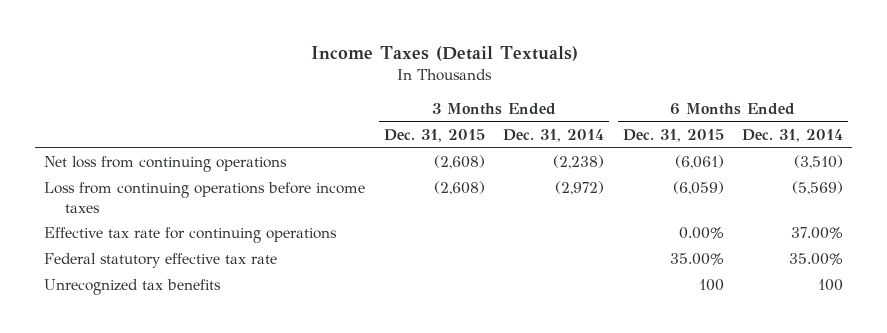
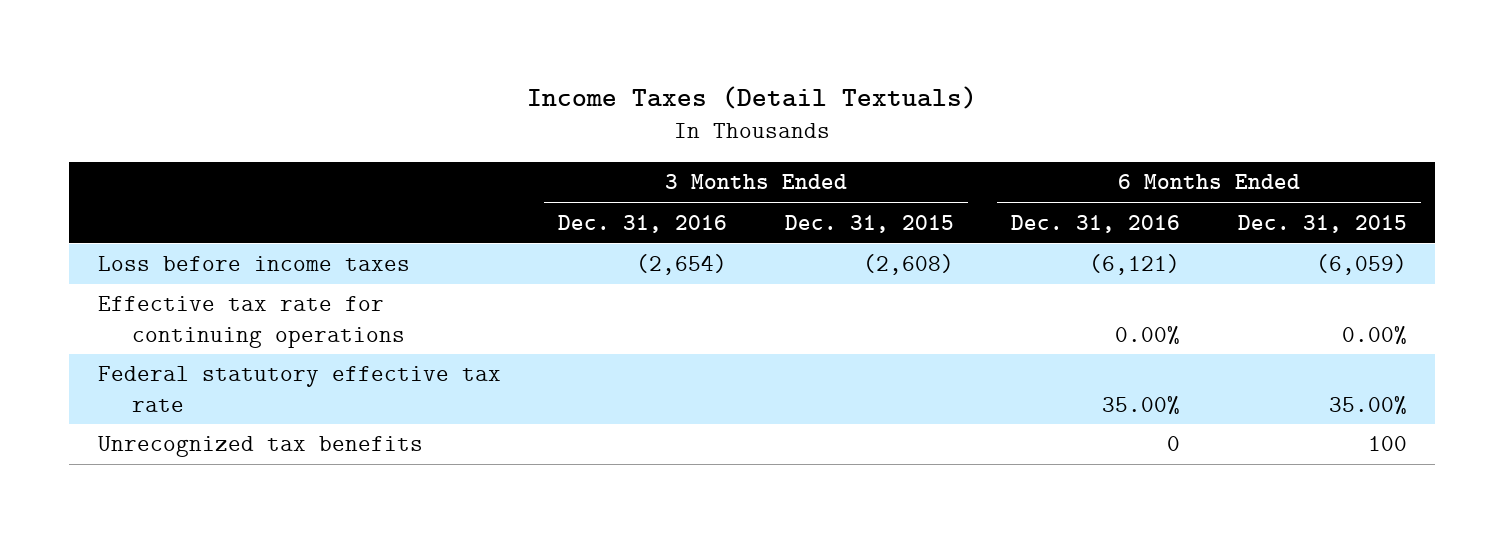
- | 3 Months Ended Dec. 31, 2015 | 3 Months Ended Dec. 31, 2014 | 6 Months Ended Dec. 31, 2015 | 6 Months Ended Dec. 31, 2014
+ | 3 Months Ended Dec. 31, 2016 | 3 Months Ended Dec. 31, 2015 | 6 Months Ended Dec. 31, 2016 | 6 Months Ended Dec. 31, 2015
- Net loss from continuing operations | (2,608) | (2,238) | (6,061) | (3,510)
- Loss from continuing operations before income taxes | (2,608) | (2,972) | (6,059) | (5,569)
+ Loss before income taxes | (2,654) | (2,608) | (6,121) | (6,059)

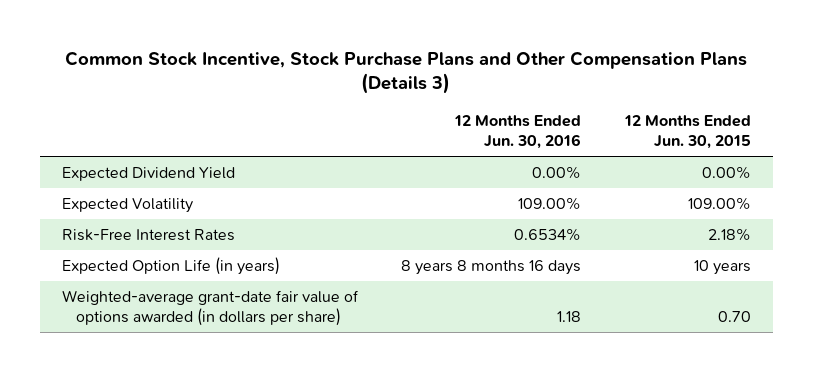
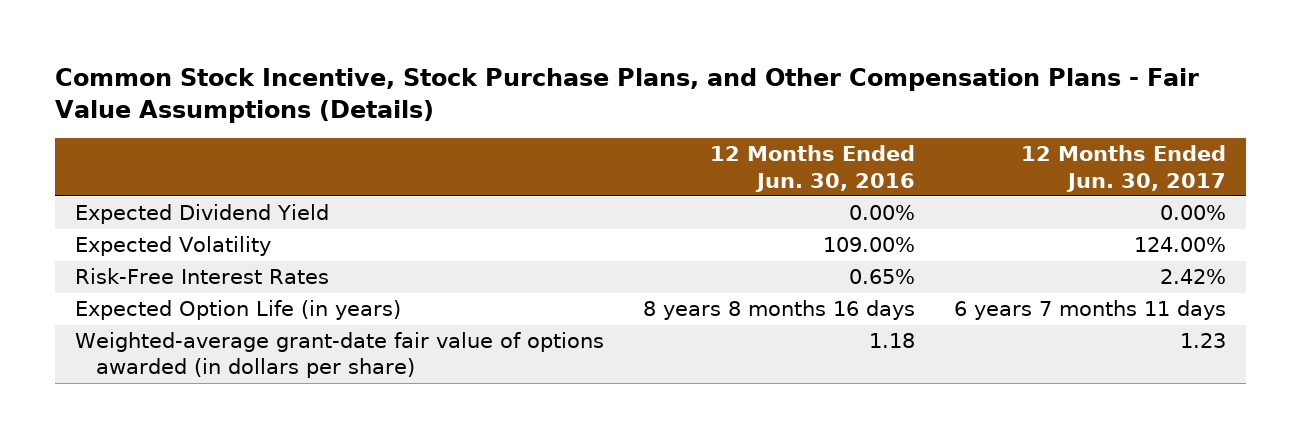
- Common Stock Incentive, Stock Purchase Plans and Other Compensation Plans (Details 3)
+ Common Stock Incentive, Stock Purchase Plans, and Other Compensation Plans - Fair Value Assumptions (Details)
- | 12 Months Ended Jun. 30, 2016 | 12 Months Ended Jun. 30, 2015
+ | 12 Months Ended Jun. 30, 2016 | 12 Months Ended Jun. 30, 2017
- Risk-Free Interest Rates | 0.6534% | 2.18%
+ Risk-Free Interest Rates | 0.65% | 2.42%

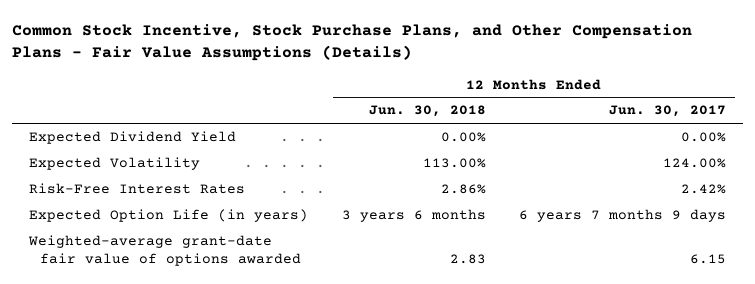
- | 12 Months Ended Jun. 30, 2016 | 12 Months Ended Jun. 30, 2017
+ | 12 Months Ended Jun. 30, 2018 | 12 Months Ended Jun. 30, 2017
- Expected Option Life (in years) | 8 years 8 months 16 days | 6 years 7 months 11 days
- Weighted-average grant-date fair value of options awarded (in dollars per share) | 1.18 | 1.23
+ Expected Option Life (in years) | 3 years 6 months | 6 years 7 months 9 days
+ Weighted-average grant-date fair value of options awarded | 2.83 | 6.15

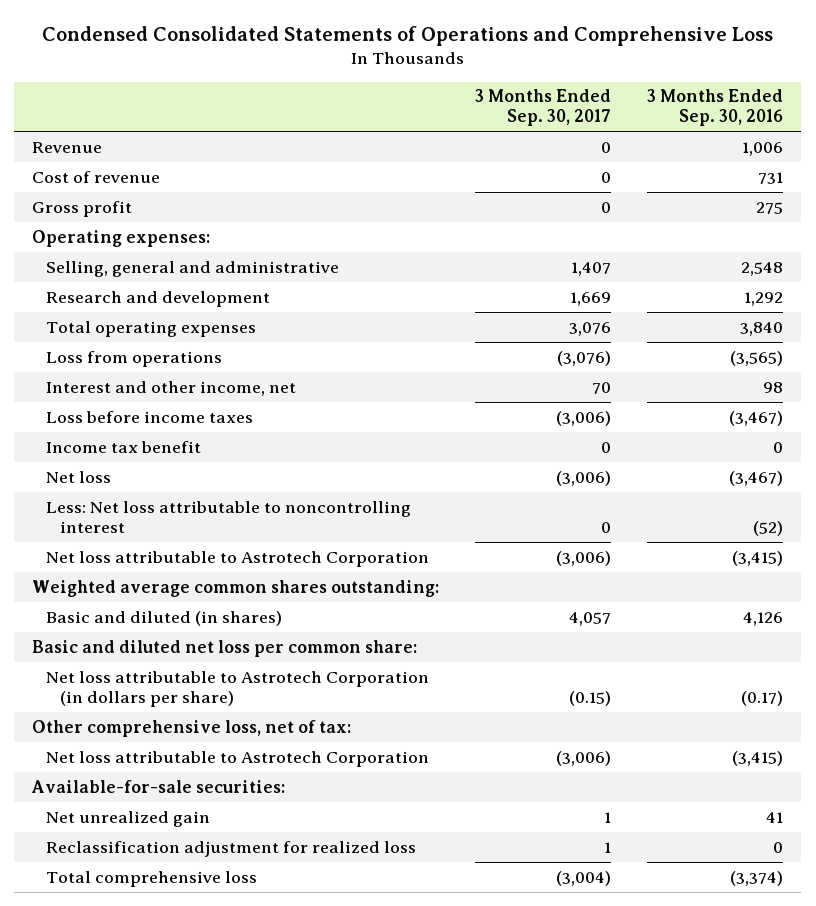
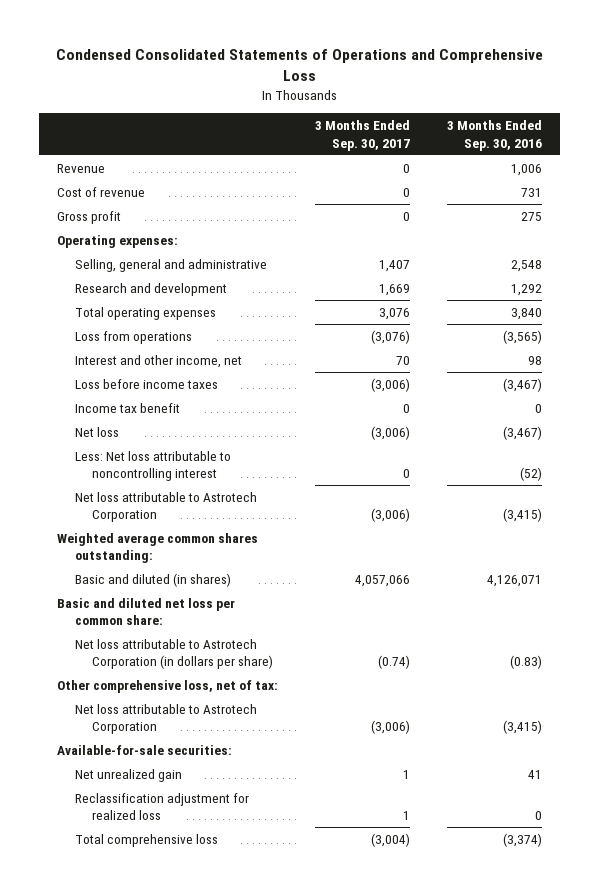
- Basic and diluted (in shares) | 4,057 | 4,126
+ Basic and diluted (in shares) | 4,057,066 | 4,126,071
- Net loss attributable to Astrotech Corporation (in dollars per share) | (0.15) | (0.17)
+ Net loss attributable to Astrotech Corporation (in dollars per share) | (0.74) | (0.83)

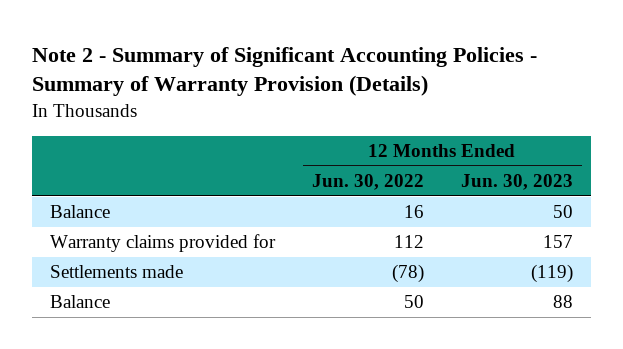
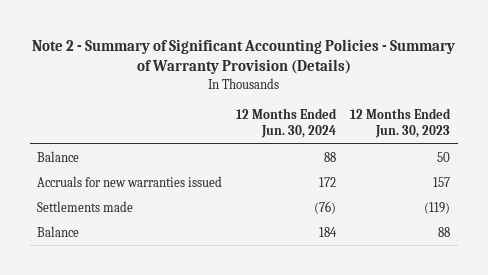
- | 12 Months Ended Jun. 30, 2022 | 12 Months Ended Jun. 30, 2023
+ | 12 Months Ended Jun. 30, 2024 | 12 Months Ended Jun. 30, 2023
- Warranty claims provided for | 112 | 157
+ Accruals for new warranties issued | 172 | 157

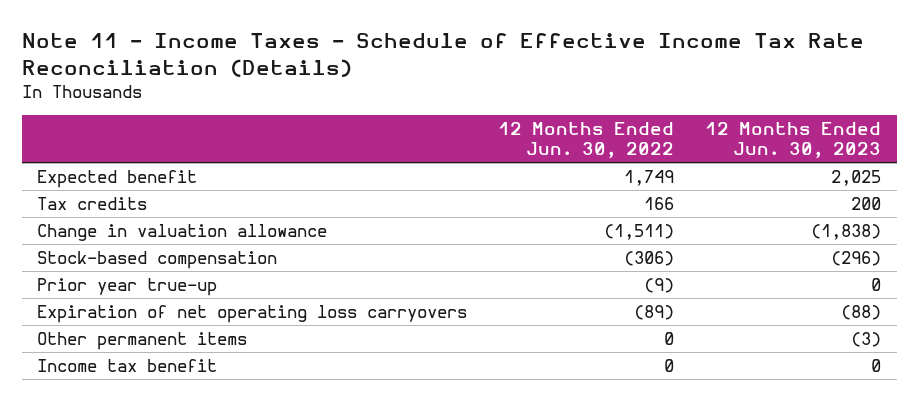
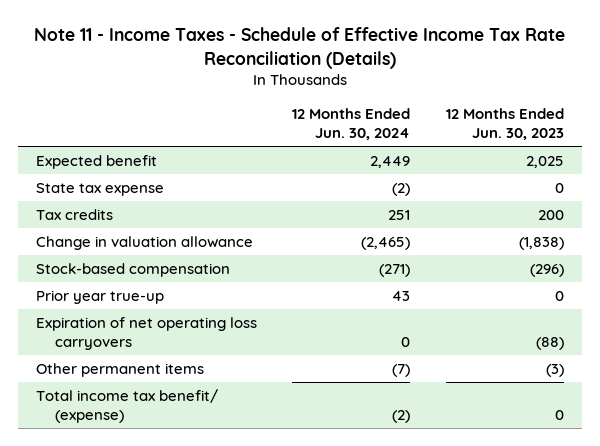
- | 12 Months Ended Jun. 30, 2022 | 12 Months Ended Jun. 30, 2023
+ | 12 Months Ended Jun. 30, 2024 | 12 Months Ended Jun. 30, 2023
+ State tax expense | (2) | 0
- Income tax benefit | 0 | 0
+ Total income tax benefit/ (expense) | (2) | 0

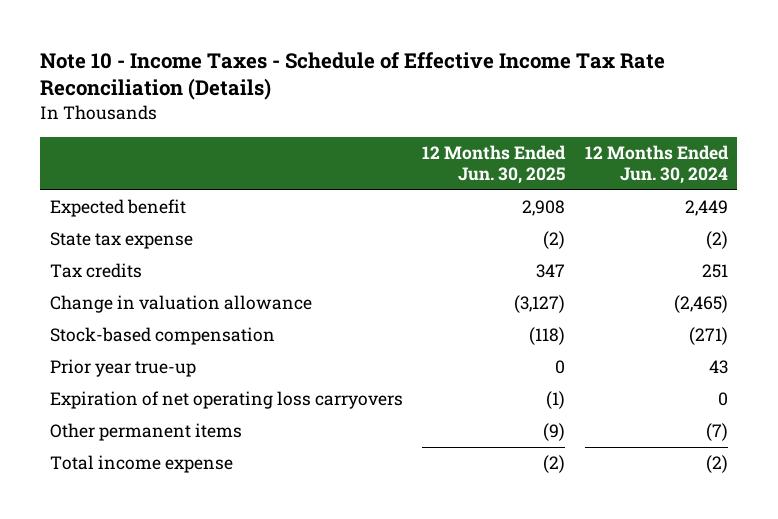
- Note 11 - Income Taxes - Schedule of Effective Income Tax Rate Reconciliation (Details)
+ Note 10 - Income Taxes - Schedule of Effective Income Tax Rate Reconciliation (Details)
- | 12 Months Ended Jun. 30, 2024 | 12 Months Ended Jun. 30, 2023
+ | 12 Months Ended Jun. 30, 2025 | 12 Months Ended Jun. 30, 2024
- Total income tax benefit/ (expense) | (2) | 0
+ Total income expense | (2) | (2)

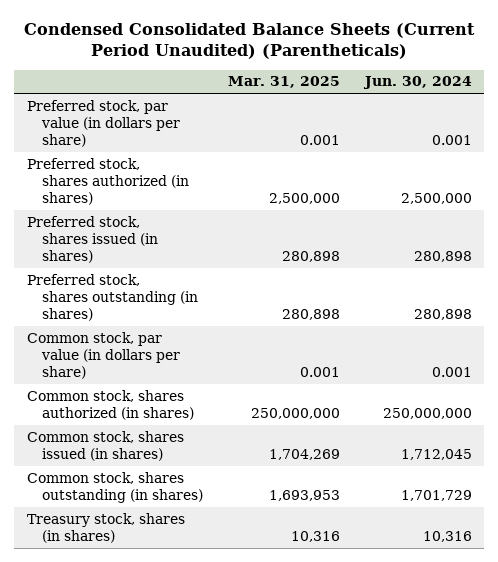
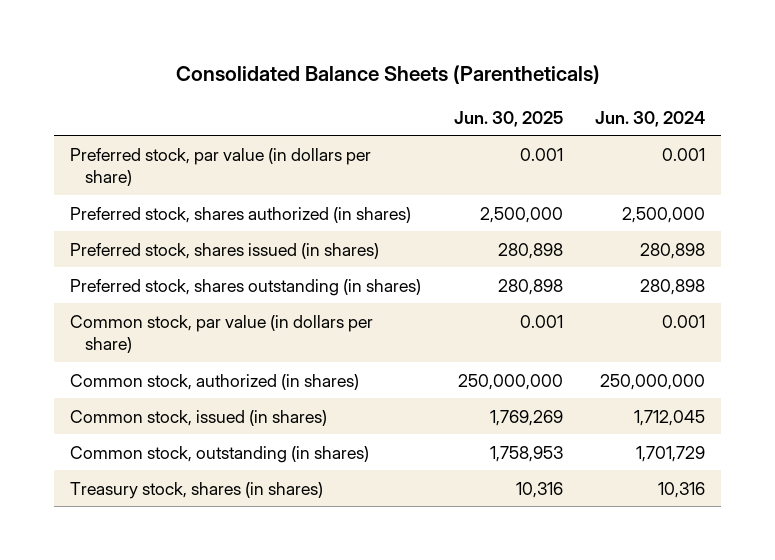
- Condensed Consolidated Balance Sheets (Current Period Unaudited) (Parentheticals)
+ Consolidated Balance Sheets (Parentheticals)
- | Mar. 31, 2025 | Jun. 30, 2024
+ | Jun. 30, 2025 | Jun. 30, 2024
- Common stock, shares authorized (in shares) | 250,000,000 | 250,000,000
- Common stock, shares issued (in shares) | 1,704,269 | 1,712,045
- Common stock, shares outstanding (in shares) | 1,693,953 | 1,701,729
+ Common stock, authorized (in shares) | 250,000,000 | 250,000,000
+ Common stock, issued (in shares) | 1,769,269 | 1,712,045
+ Common stock, outstanding (in shares) | 1,758,953 | 1,701,729

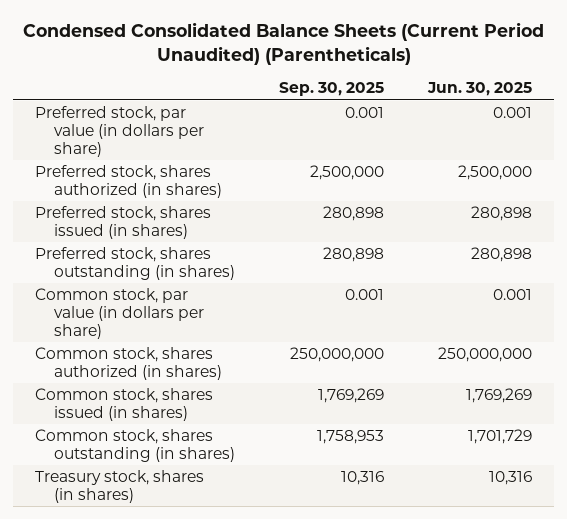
- Consolidated Balance Sheets (Parentheticals)
+ Condensed Consolidated Balance Sheets (Current Period Unaudited) (Parentheticals)
- | Jun. 30, 2025 | Jun. 30, 2024
+ | Sep. 30, 2025 | Jun. 30, 2025
- Common stock, authorized (in shares) | 250,000,000 | 250,000,000
- Common stock, issued (in shares) | 1,769,269 | 1,712,045
- Common stock, outstanding (in shares) | 1,758,953 | 1,701,729
+ Common stock, shares authorized (in shares) | 250,000,000 | 250,000,000
+ Common stock, shares issued (in shares) | 1,769,269 | 1,769,269
+ Common stock, shares outstanding (in shares) | 1,758,953 | 1,701,729

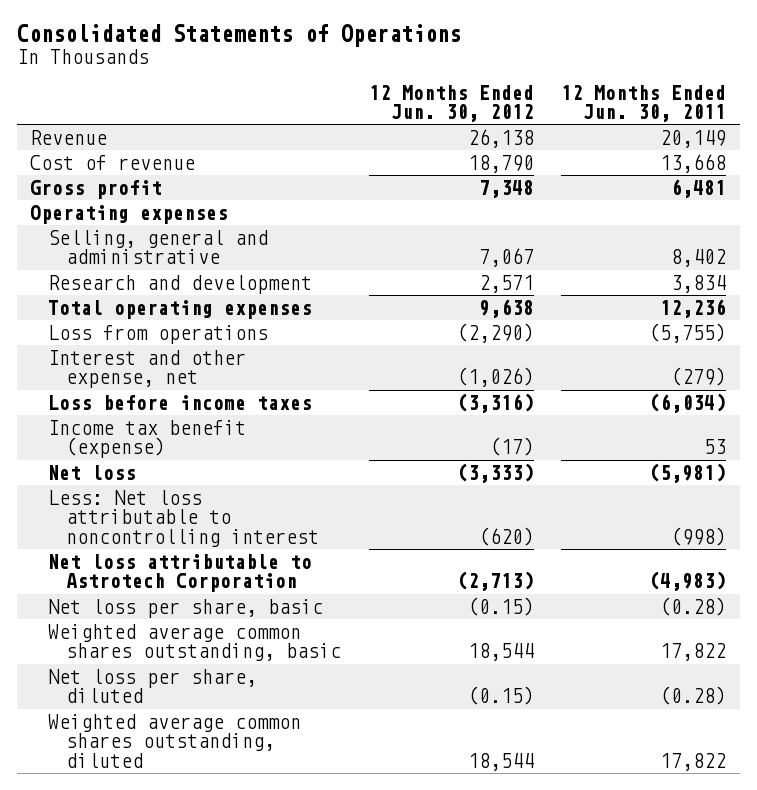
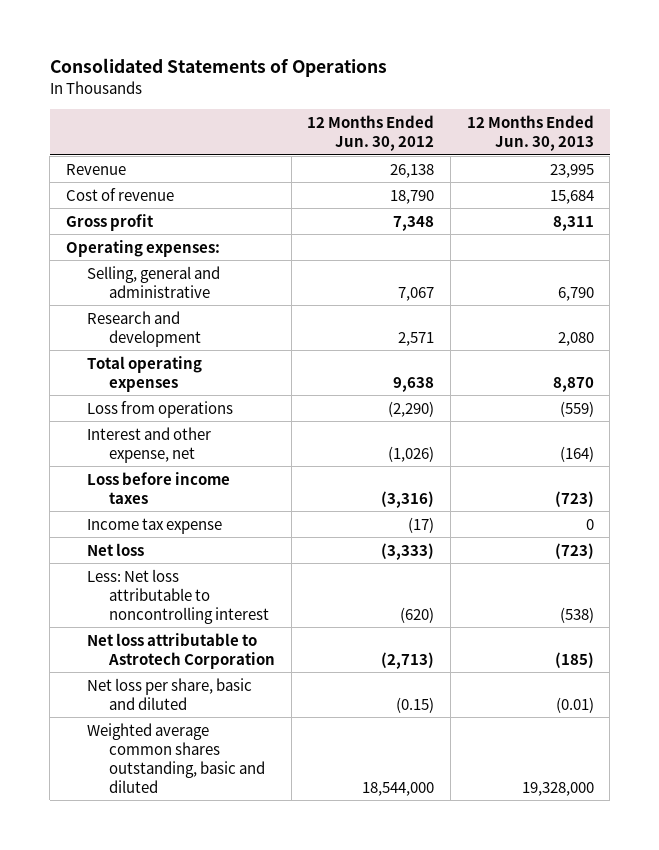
- | 12 Months Ended Jun. 30, 2012 | 12 Months Ended Jun. 30, 2011
+ | 12 Months Ended Jun. 30, 2012 | 12 Months Ended Jun. 30, 2013
- Operating expenses
+ Operating expenses:
- Income tax benefit (expense) | (17) | 53
+ Income tax expense | (17) | 0
- Net loss per share, basic | (0.15) | (0.28)
- Weighted average common shares outstanding, basic | 18,544 | 17,822
- Net loss per share, diluted | (0.15) | (0.28)
- Weighted average common shares outstanding, diluted | 18,544 | 17,822
+ Net loss per share, basic and diluted | (0.15) | (0.01)
+ Weighted average common shares outstanding, basic and diluted | 18,544,000 | 19,328,000

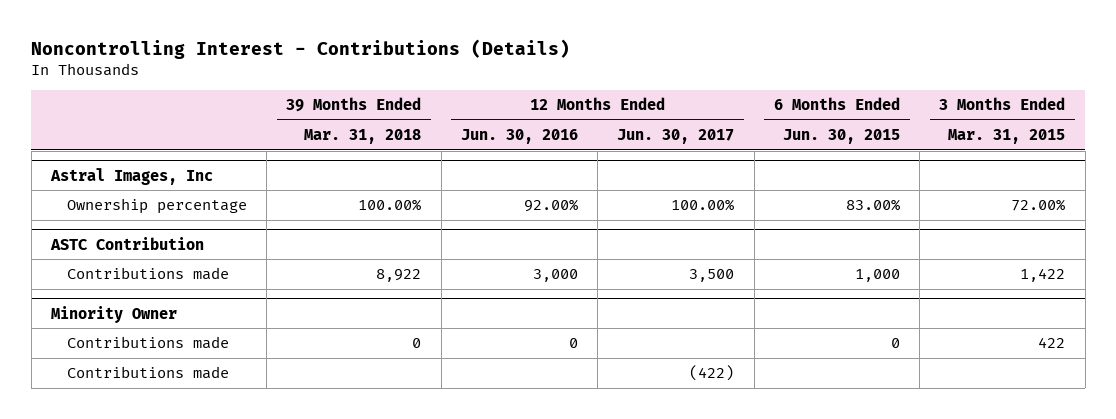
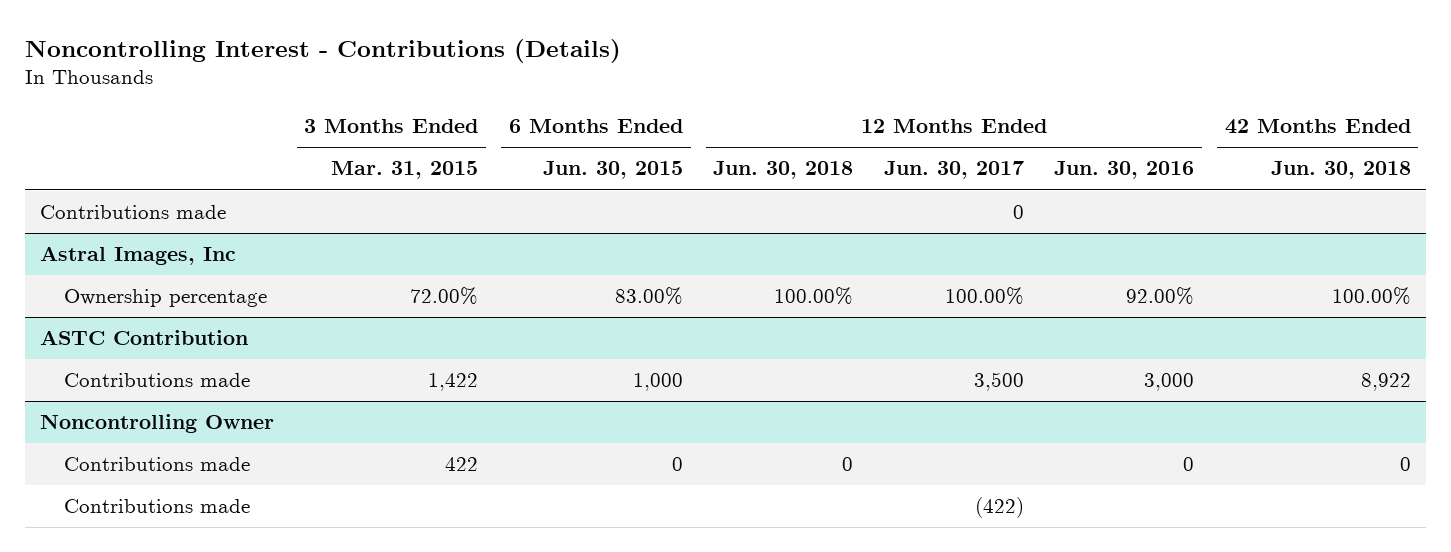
- | 39 Months Ended Mar. 31, 2018 | 12 Months Ended Jun. 30, 2016 | 12 Months Ended Jun. 30, 2017 | 6 Months Ended Jun. 30, 2015 | 3 Months Ended Mar. 31, 2015
+ | 3 Months Ended Mar. 31, 2015 | 6 Months Ended Jun. 30, 2015 | 12 Months Ended Jun. 30, 2018 | 12 Months Ended Jun. 30, 2017 | 12 Months Ended Jun. 30, 2016 | 42 Months Ended Jun. 30, 2018
+ Contributions made | | | | 0 | |
- Minority Owner
+ Noncontrolling Owner

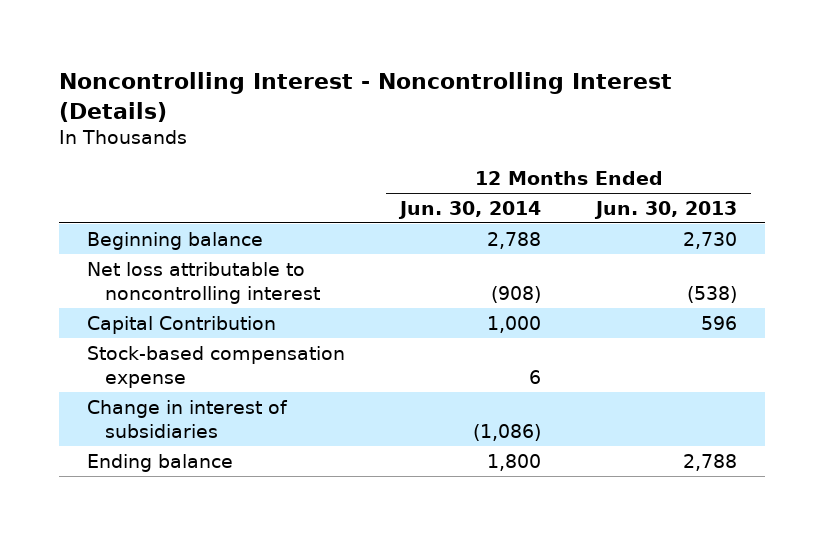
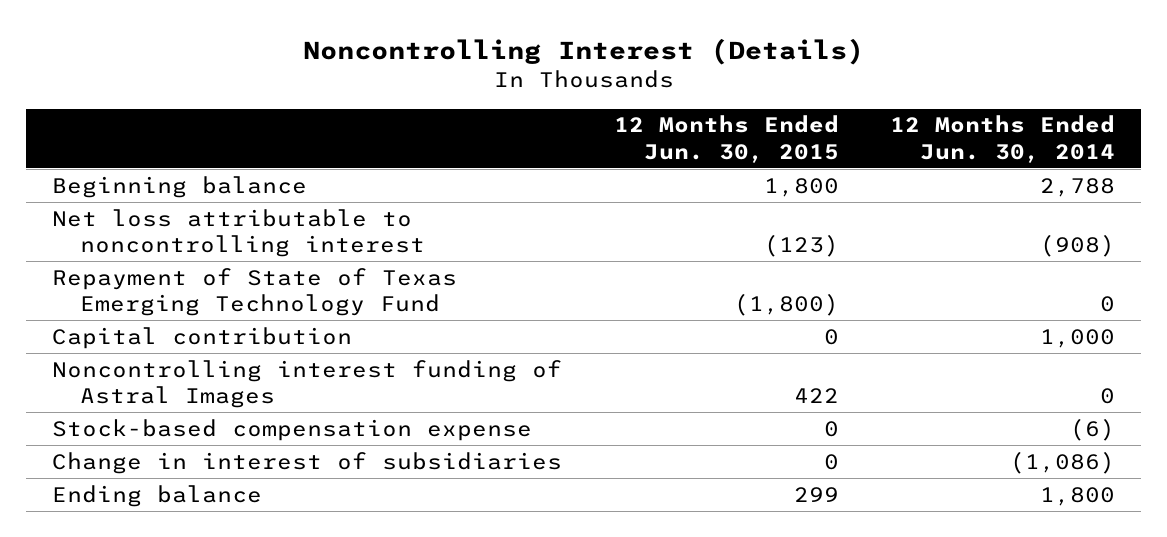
- Noncontrolling Interest - Noncontrolling Interest (Details)
+ Noncontrolling Interest (Details)
- | 12 Months Ended Jun. 30, 2014 | 12 Months Ended Jun. 30, 2013
+ | 12 Months Ended Jun. 30, 2015 | 12 Months Ended Jun. 30, 2014
- Capital Contribution | 1,000 | 596
- Stock-based compensation expense | 6 |
+ Repayment of State of Texas Emerging Technology Fund | (1,800) | 0
+ Capital contribution | 0 | 1,000
+ Noncontrolling interest funding of Astral Images | 422 | 0
+ Stock-based compensation expense | 0 | (6)

